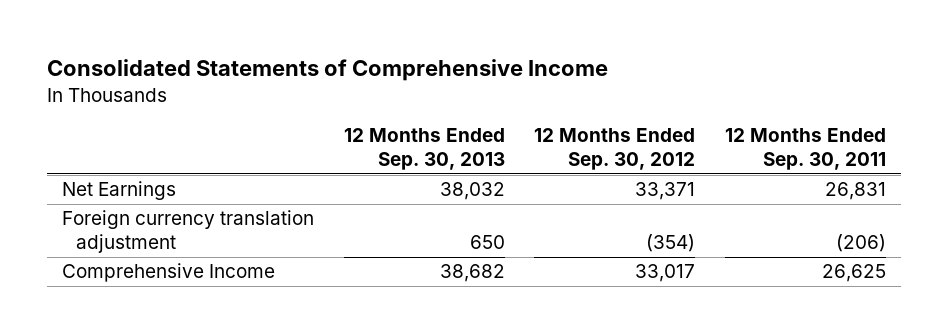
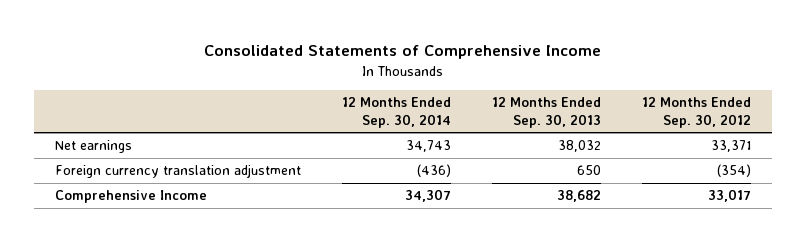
- | 12 Months Ended Sep. 30, 2013 | 12 Months Ended Sep. 30, 2012 | 12 Months Ended Sep. 30, 2011
+ | 12 Months Ended Sep. 30, 2014 | 12 Months Ended Sep. 30, 2013 | 12 Months Ended Sep. 30, 2012
- Net Earnings | 38,032 | 33,371 | 26,831
+ Net earnings | 34,743 | 38,032 | 33,371

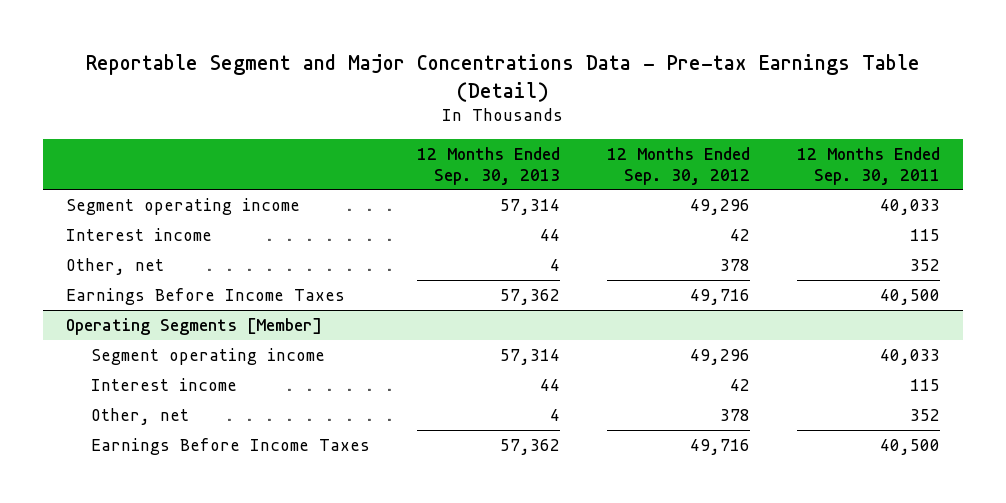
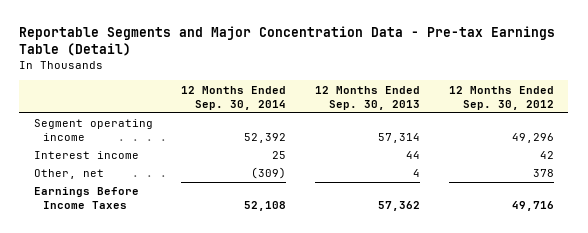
- Reportable Segment and Major Concentrations Data - Pre-tax Earnings Table (Detail)
+ Reportable Segments and Major Concentration Data - Pre-tax Earnings Table (Detail)
- | 12 Months Ended Sep. 30, 2013 | 12 Months Ended Sep. 30, 2012 | 12 Months Ended Sep. 30, 2011
+ | 12 Months Ended Sep. 30, 2014 | 12 Months Ended Sep. 30, 2013 | 12 Months Ended Sep. 30, 2012
- Operating Segments [Member]
- Segment operating income | 57,314 | 49,296 | 40,033
- Interest income | 44 | 42 | 115
- Other, net | 4 | 378 | 352
- Earnings Before Income Taxes | 57,362 | 49,716 | 40,500

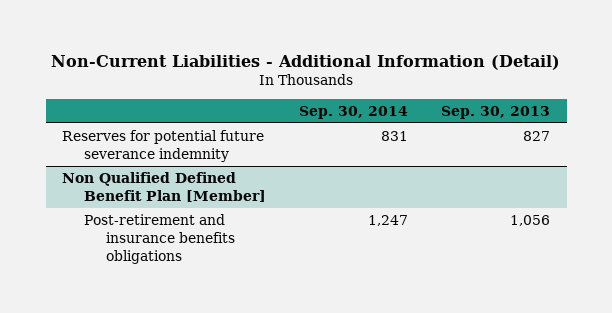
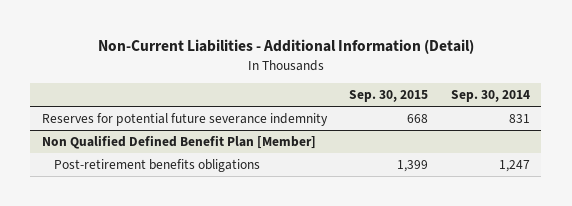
- | Sep. 30, 2014 | Sep. 30, 2013
+ | Sep. 30, 2015 | Sep. 30, 2014
@ Non Qualified Defined Benefit Plan [Member]
- Post-retirement and insurance benefits obligations | 1,247 | 1,056
+ Post-retirement benefits obligations | 1,399 | 1,247

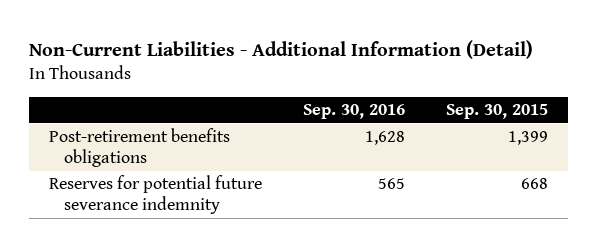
- | Sep. 30, 2015 | Sep. 30, 2014
+ | Sep. 30, 2016 | Sep. 30, 2015
- Non Qualified Defined Benefit Plan [Member]
moved down: Reserves for potential future severance indemnity | 565 | 668

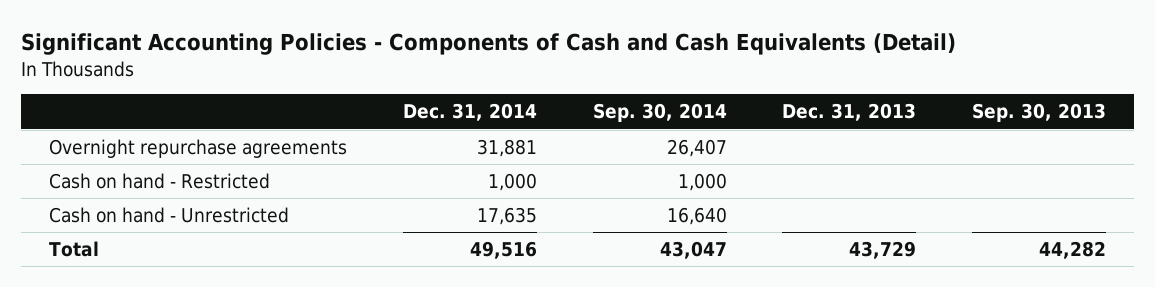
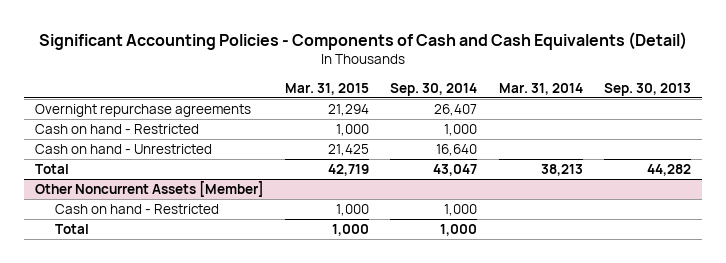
- | Dec. 31, 2014 | Sep. 30, 2014 | Dec. 31, 2013 | Sep. 30, 2013
+ | Mar. 31, 2015 | Sep. 30, 2014 | Mar. 31, 2014 | Sep. 30, 2013
+ Other Noncurrent Assets [Member]
+ Cash on hand - Restricted | 1,000 | 1,000 | |
+ Total | 1,000 | 1,000 | |

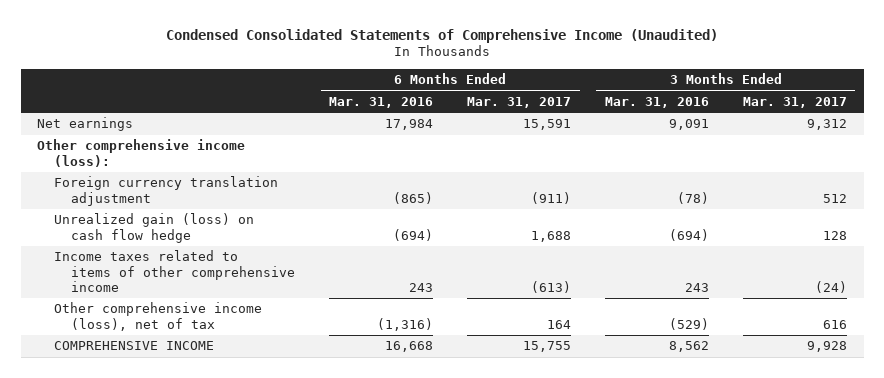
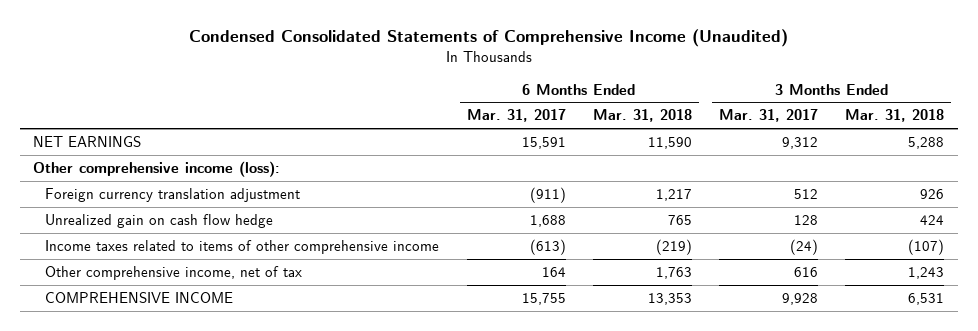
- | 6 Months Ended Mar. 31, 2016 | 6 Months Ended Mar. 31, 2017 | 3 Months Ended Mar. 31, 2016 | 3 Months Ended Mar. 31, 2017
+ | 6 Months Ended Mar. 31, 2017 | 6 Months Ended Mar. 31, 2018 | 3 Months Ended Mar. 31, 2017 | 3 Months Ended Mar. 31, 2018
- Net earnings | 17,984 | 15,591 | 9,091 | 9,312
+ NET EARNINGS | 15,591 | 11,590 | 9,312 | 5,288
- Unrealized gain (loss) on cash flow hedge | (694) | 1,688 | (694) | 128
+ Unrealized gain on cash flow hedge | 1,688 | 765 | 128 | 424
- Other comprehensive income (loss), net of tax | (1,316) | 164 | (529) | 616
+ Other comprehensive income, net of tax | 164 | 1,763 | 616 | 1,243

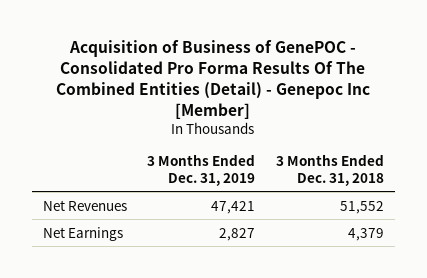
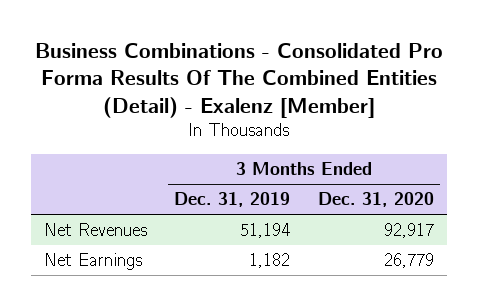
- Acquisition of Business of GenePOC - Consolidated Pro Forma Results Of The Combined Entities (Detail) - Genepoc Inc [Member]
+ Business Combinations - Consolidated Pro Forma Results Of The Combined Entities (Detail) - Exalenz [Member]
- | 3 Months Ended Dec. 31, 2019 | 3 Months Ended Dec. 31, 2018
+ | 3 Months Ended Dec. 31, 2019 | 3 Months Ended Dec. 31, 2020
- Net Revenues | 47,421 | 51,552
- Net Earnings | 2,827 | 4,379
+ Net Revenues | 51,194 | 92,917
+ Net Earnings | 1,182 | 26,779

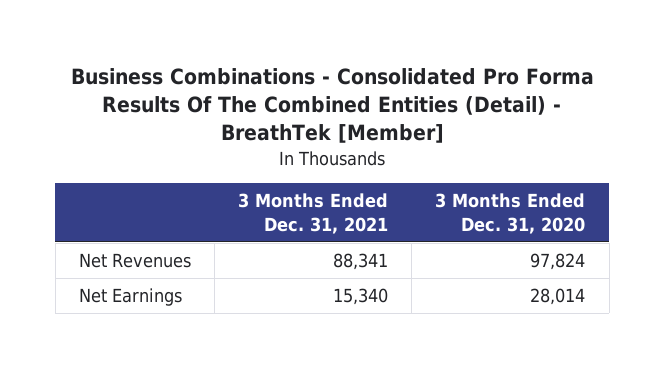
- Business Combinations - Consolidated Pro Forma Results Of The Combined Entities (Detail) - Exalenz [Member]
+ Business Combinations - Consolidated Pro Forma Results Of The Combined Entities (Detail) - BreathTek [Member]
- | 3 Months Ended Dec. 31, 2019 | 3 Months Ended Dec. 31, 2020
+ | 3 Months Ended Dec. 31, 2021 | 3 Months Ended Dec. 31, 2020
- Net Revenues | 51,194 | 92,917
- Net Earnings | 1,182 | 26,779
+ Net Revenues | 88,341 | 97,824
+ Net Earnings | 15,340 | 28,014

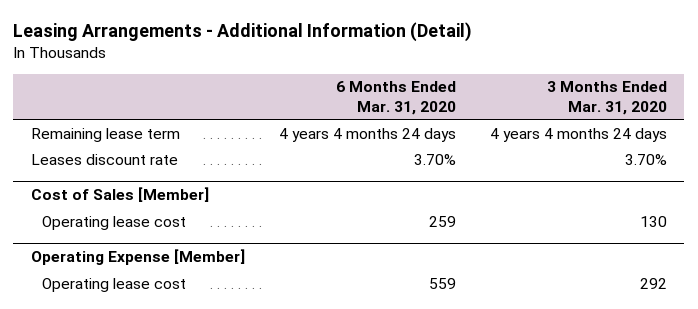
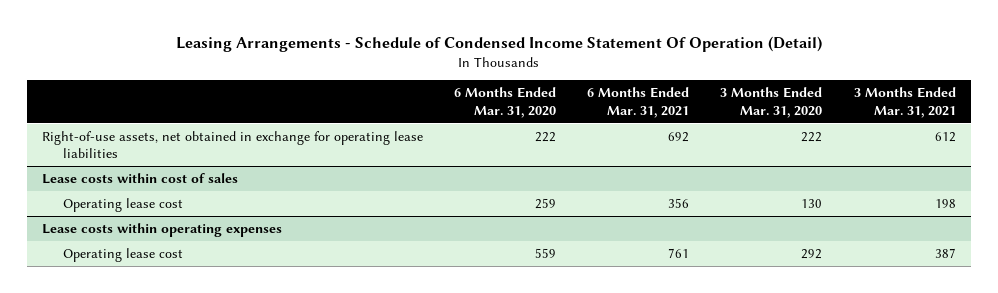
- Leasing Arrangements - Additional Information (Detail)
+ Leasing Arrangements - Schedule of Condensed Income Statement Of Operation (Detail)
- | 6 Months Ended Mar. 31, 2020 | 3 Months Ended Mar. 31, 2020
+ | 6 Months Ended Mar. 31, 2020 | 6 Months Ended Mar. 31, 2021 | 3 Months Ended Mar. 31, 2020 | 3 Months Ended Mar. 31, 2021
- Remaining lease term | 4 years 4 months 24 days | 4 years 4 months 24 days
- Leases discount rate | 3.70% | 3.70%
- Cost of Sales [Member]
+ Right-of-use assets, net obtained in exchange for operating lease liabilities | 222 | 692 | 222 | 612
+ Lease costs within cost of sales
- Operating Expense [Member]
+ Lease costs within operating expenses

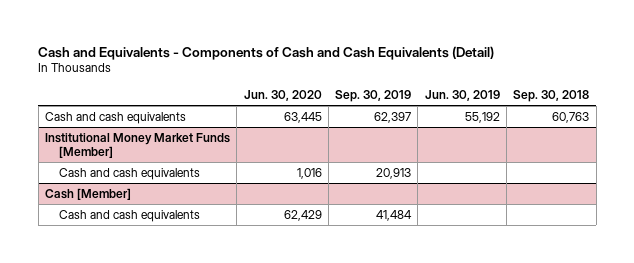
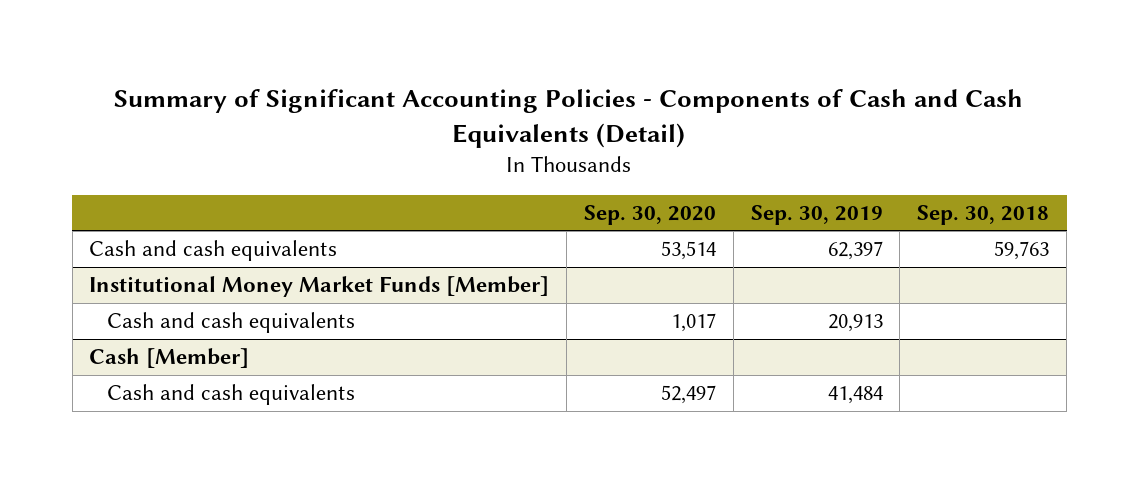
- Cash and Equivalents - Components of Cash and Cash Equivalents (Detail)
+ Summary of Significant Accounting Policies - Components of Cash and Cash Equivalents (Detail)
- | Jun. 30, 2020 | Sep. 30, 2019 | Jun. 30, 2019 | Sep. 30, 2018
+ | Sep. 30, 2020 | Sep. 30, 2019 | Sep. 30, 2018
- Cash and cash equivalents | 63,445 | 62,397 | 55,192 | 60,763
+ Cash and cash equivalents | 53,514 | 62,397 | 59,763

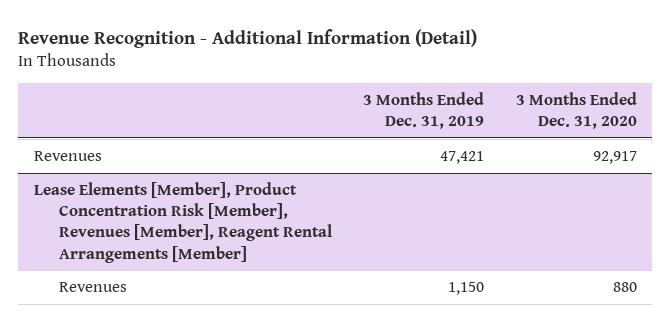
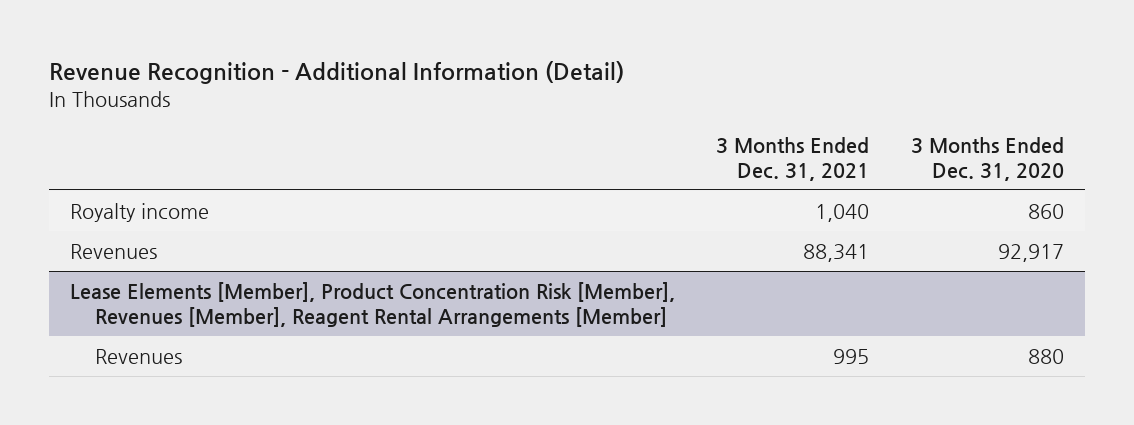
- | 3 Months Ended Dec. 31, 2019 | 3 Months Ended Dec. 31, 2020
+ | 3 Months Ended Dec. 31, 2021 | 3 Months Ended Dec. 31, 2020
+ Royalty income | 1,040 | 860

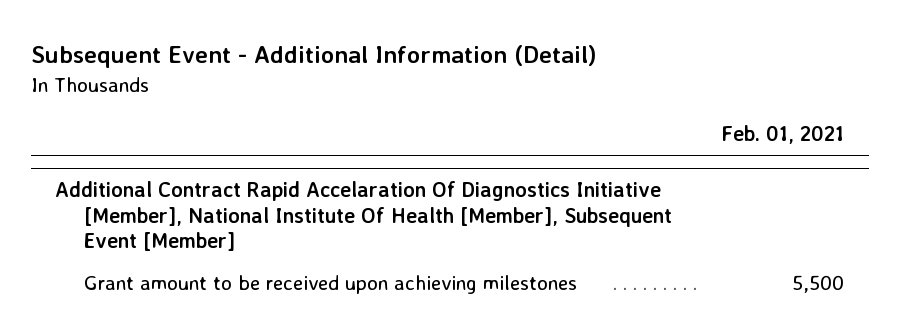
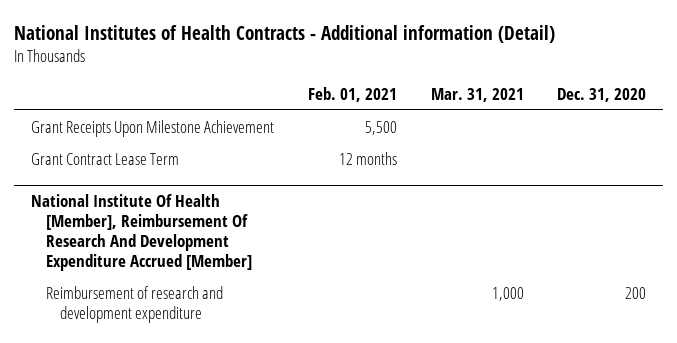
- Subsequent Event - Additional Information (Detail)
+ National Institutes of Health Contracts - Additional information (Detail)
- | Feb. 01, 2021
+ | Feb. 01, 2021 | Mar. 31, 2021 | Dec. 31, 2020
- Additional Contract Rapid Accelaration Of Diagnostics Initiative [Member], National Institute Of Health [Member], Subsequent Event [Member]
- Grant amount to be received upon achieving milestones | 5,500
+ Grant Receipts Upon Milestone Achievement | 5,500 | |
+ Grant Contract Lease Term | 12 months | |
+ National Institute Of Health [Member], Reimbursement Of Research And Development Expenditure Accrued [Member]
+ Reimbursement of research and development expenditure | | 1,000 | 200

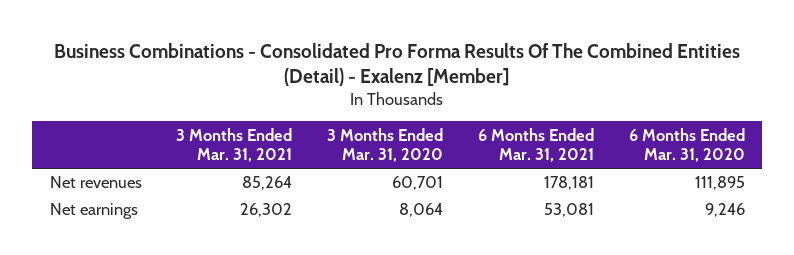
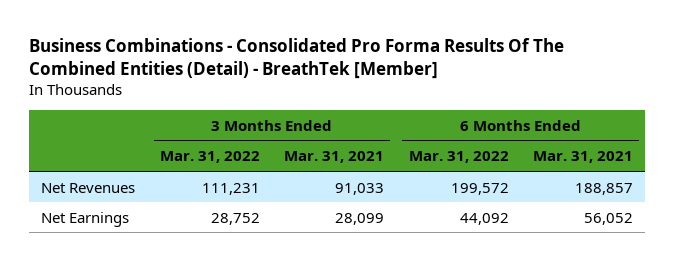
- Business Combinations - Consolidated Pro Forma Results Of The Combined Entities (Detail) - Exalenz [Member]
+ Business Combinations - Consolidated Pro Forma Results Of The Combined Entities (Detail) - BreathTek [Member]
- | 3 Months Ended Mar. 31, 2021 | 3 Months Ended Mar. 31, 2020 | 6 Months Ended Mar. 31, 2021 | 6 Months Ended Mar. 31, 2020
+ | 3 Months Ended Mar. 31, 2022 | 3 Months Ended Mar. 31, 2021 | 6 Months Ended Mar. 31, 2022 | 6 Months Ended Mar. 31, 2021
- Net revenues | 85,264 | 60,701 | 178,181 | 111,895
- Net earnings | 26,302 | 8,064 | 53,081 | 9,246
+ Net Revenues | 111,231 | 91,033 | 199,572 | 188,857
+ Net Earnings | 28,752 | 28,099 | 44,092 | 56,052

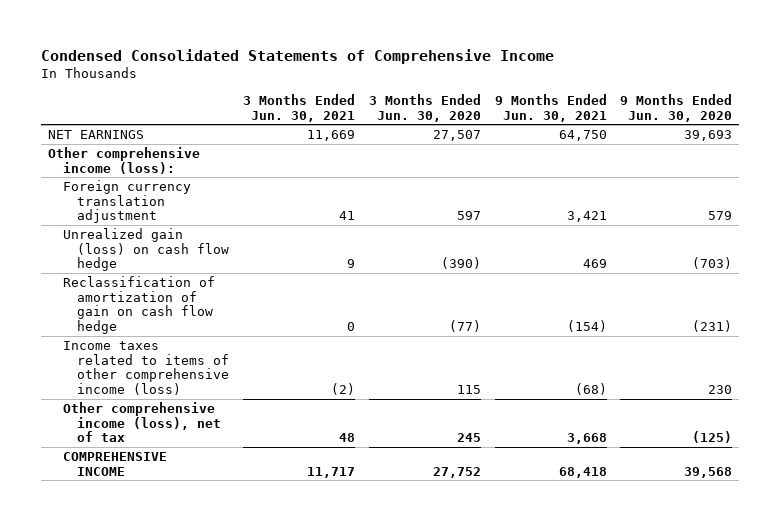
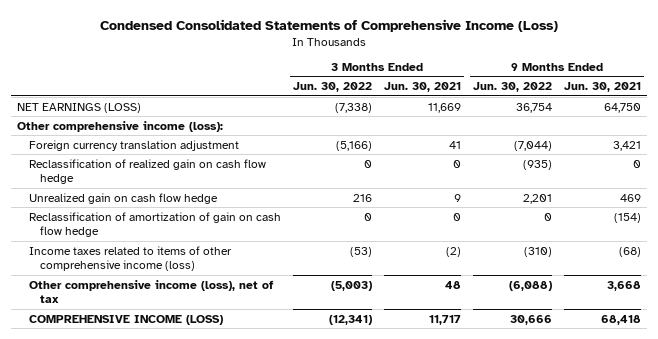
- Condensed Consolidated Statements of Comprehensive Income
+ Condensed Consolidated Statements of Comprehensive Income (Loss)
- | 3 Months Ended Jun. 30, 2021 | 3 Months Ended Jun. 30, 2020 | 9 Months Ended Jun. 30, 2021 | 9 Months Ended Jun. 30, 2020
+ | 3 Months Ended Jun. 30, 2022 | 3 Months Ended Jun. 30, 2021 | 9 Months Ended Jun. 30, 2022 | 9 Months Ended Jun. 30, 2021
- NET EARNINGS | 11,669 | 27,507 | 64,750 | 39,693
+ NET EARNINGS (LOSS) | (7,338) | 11,669 | 36,754 | 64,750
- Unrealized gain (loss) on cash flow hedge | 9 | (390) | 469 | (703)
+ Reclassification of realized gain on cash flow hedge | 0 | 0 | (935) | 0
+ Unrealized gain on cash flow hedge | 216 | 9 | 2,201 | 469
- COMPREHENSIVE INCOME | 11,717 | 27,752 | 68,418 | 39,568
+ COMPREHENSIVE INCOME (LOSS) | (12,341) | 11,717 | 30,666 | 68,418

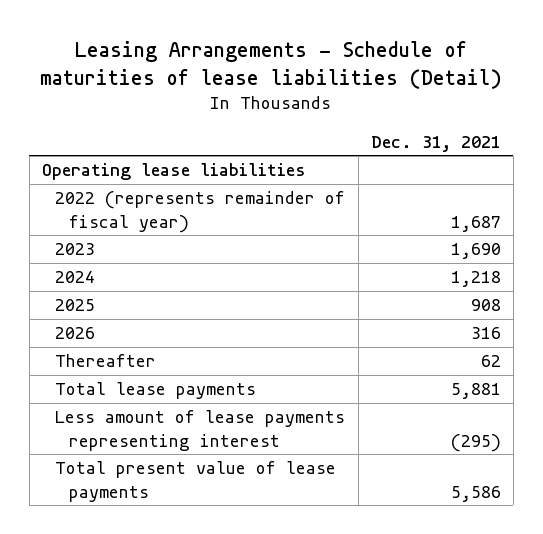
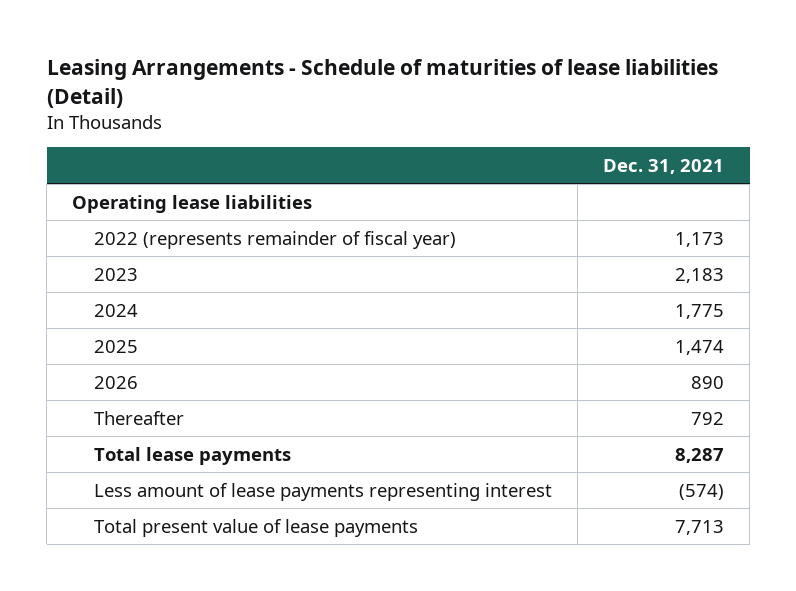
- 2022 (represents remainder of fiscal year) | 1,687
- 2023 | 1,690
- 2024 | 1,218
- 2025 | 908
- 2026 | 316
- Thereafter | 62
- Total lease payments | 5,881
- Less amount of lease payments representing interest | (295)
- Total present value of lease payments | 5,586
+ 2022 (represents remainder of fiscal year) | 1,173
+ 2023 | 2,183
+ 2024 | 1,775
+ 2025 | 1,474
+ 2026 | 890
+ Thereafter | 792
+ Total lease payments | 8,287
+ Less amount of lease payments representing interest | (574)
+ Total present value of lease payments | 7,713

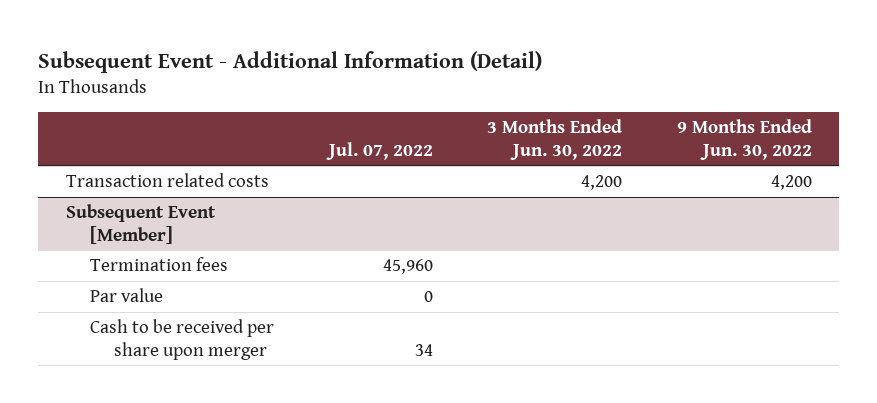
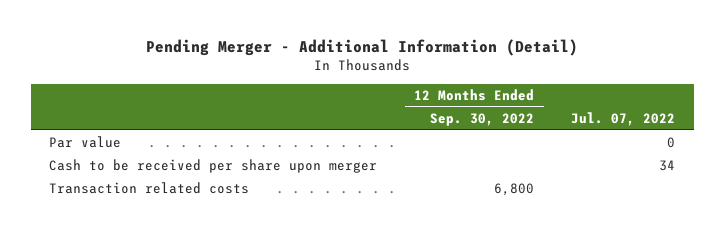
- Subsequent Event - Additional Information (Detail)
+ Pending Merger - Additional Information (Detail)
- | Jul. 07, 2022 | 3 Months Ended Jun. 30, 2022 | 9 Months Ended Jun. 30, 2022
+ | 12 Months Ended Sep. 30, 2022 | Jul. 07, 2022
- Subsequent Event [Member]
- Termination fees | 45,960 | |
moved down: Transaction related costs | 6,800 |

